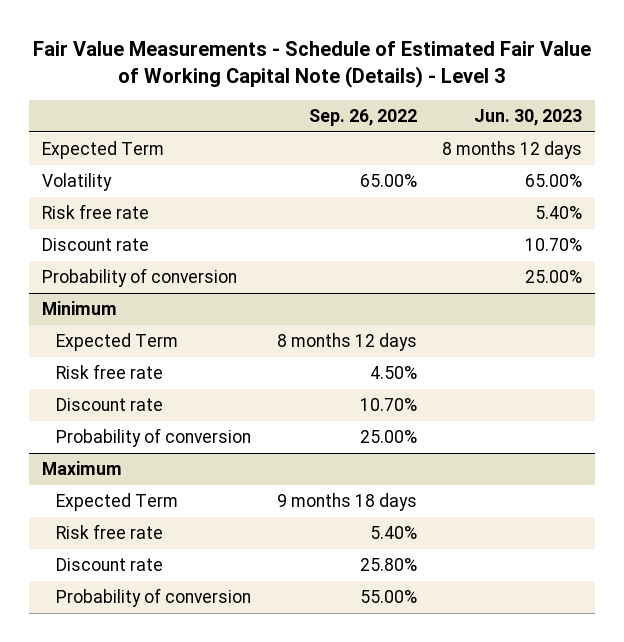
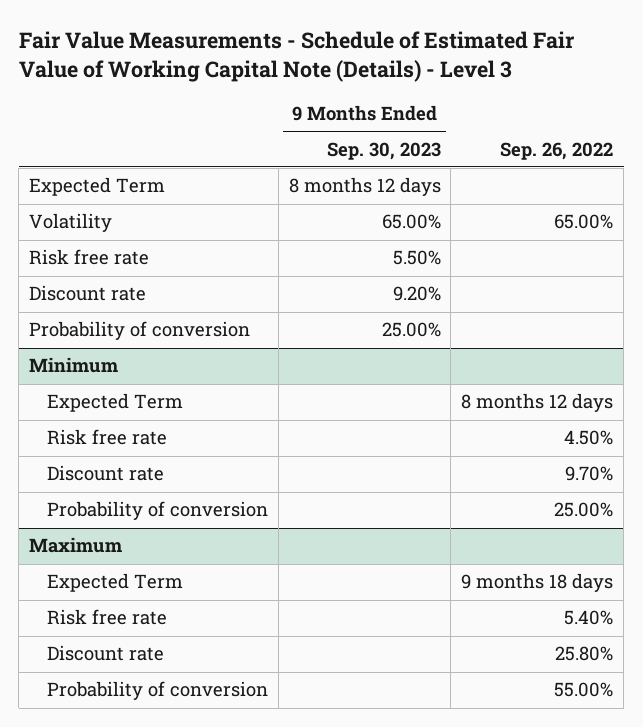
- | Sep. 26, 2022 | Jun. 30, 2023
+ | 9 Months Ended Sep. 30, 2023 | Sep. 26, 2022
@ Minimum
- Discount rate | 10.70% |
+ Discount rate | | 9.70%

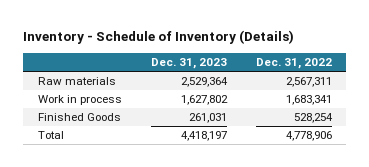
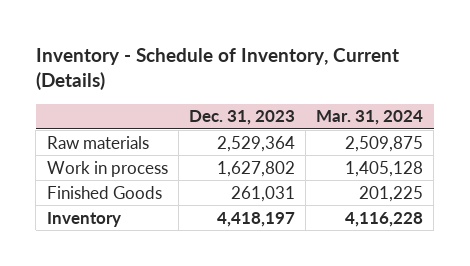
- Inventory - Schedule of Inventory (Details)
+ Inventory - Schedule of Inventory, Current (Details)
- | Dec. 31, 2023 | Dec. 31, 2022
+ | Dec. 31, 2023 | Mar. 31, 2024
- Total | 4,418,197 | 4,778,906
+ Inventory | 4,418,197 | 4,116,228

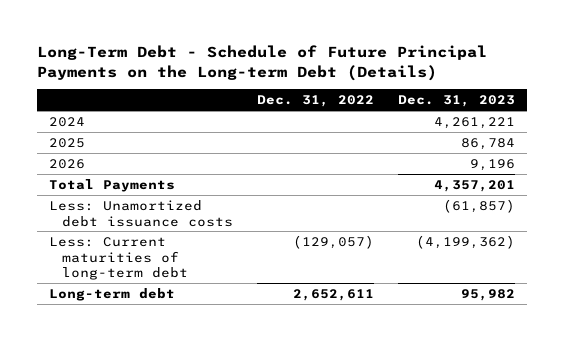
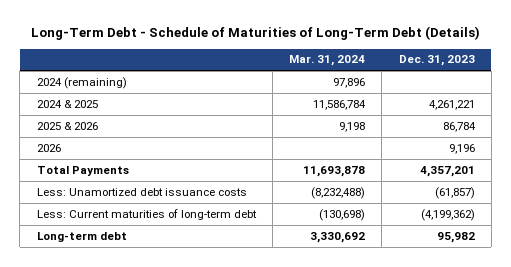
- Long-Term Debt - Schedule of Future Principal Payments on the Long-term Debt (Details)
+ Long-Term Debt - Schedule of Maturities of Long-Term Debt (Details)
- | Dec. 31, 2022 | Dec. 31, 2023
+ | Mar. 31, 2024 | Dec. 31, 2023
- 2024 | | 4,261,221
- 2025 | | 86,784
+ 2024 (remaining) | 97,896 |
+ 2024 & 2025 | 11,586,784 | 4,261,221
+ 2025 & 2026 | 9,198 | 86,784

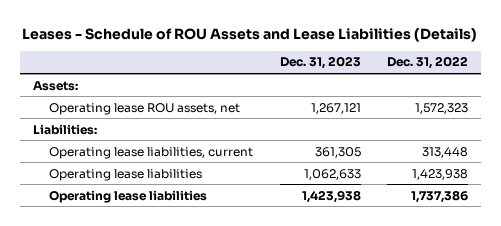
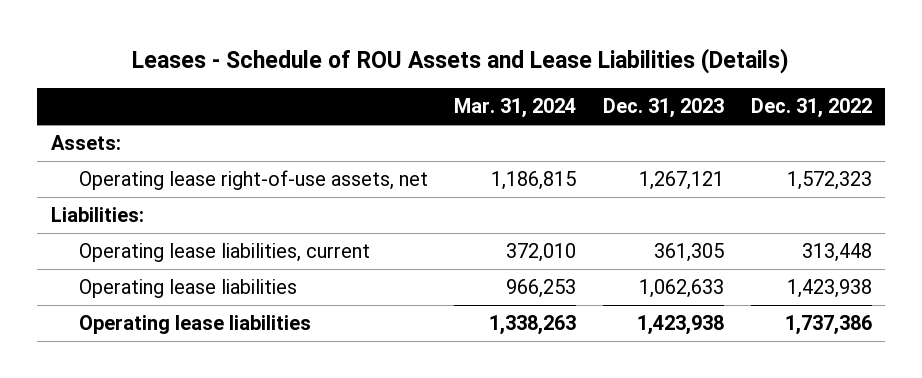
- | Dec. 31, 2023 | Dec. 31, 2022
+ | Mar. 31, 2024 | Dec. 31, 2023 | Dec. 31, 2022
- Operating lease ROU assets, net | 1,267,121 | 1,572,323
+ Operating lease right-of-use assets, net | 1,186,815 | 1,267,121 | 1,572,323

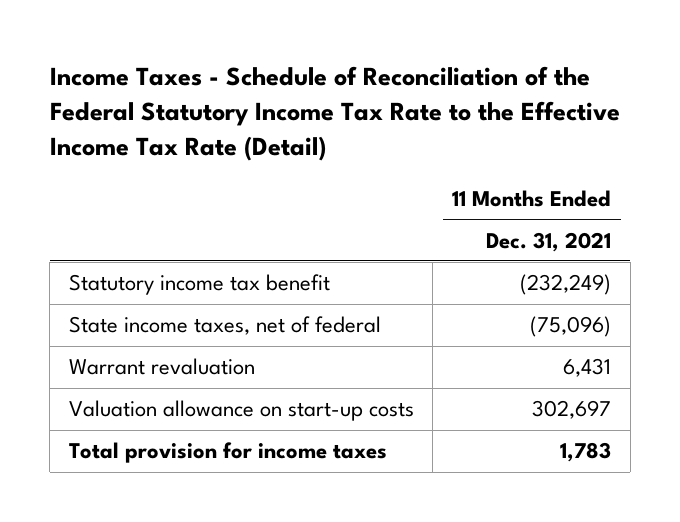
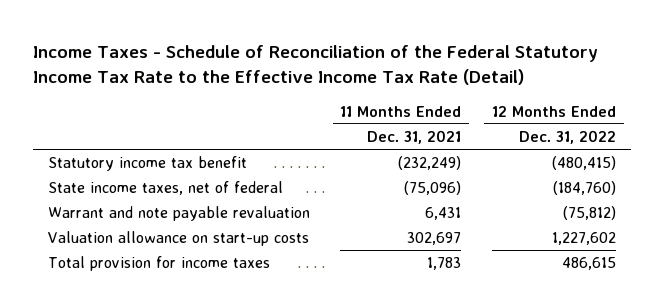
- | 11 Months Ended Dec. 31, 2021
+ | 11 Months Ended Dec. 31, 2021 | 12 Months Ended Dec. 31, 2022
- Warrant revaluation | 6,431
+ Warrant and note payable revaluation | 6,431 | (75,812)

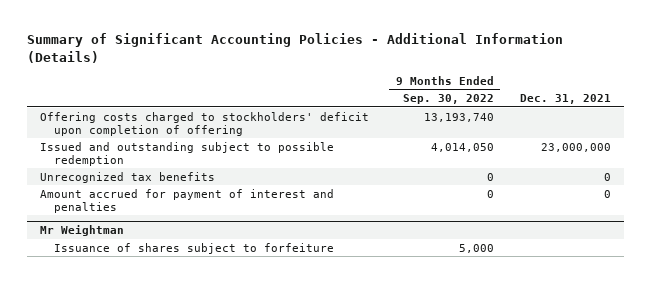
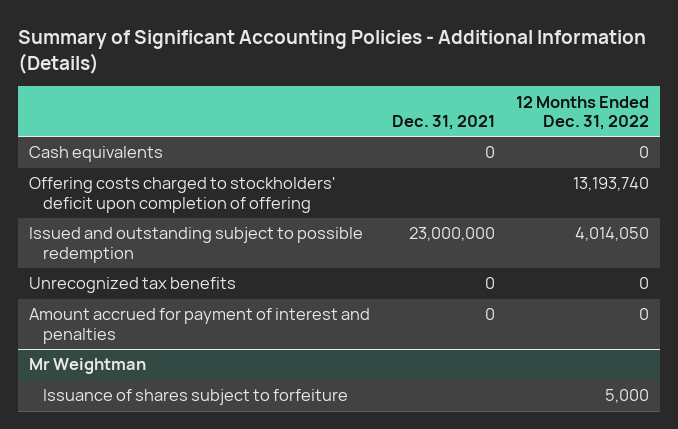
- | 9 Months Ended Sep. 30, 2022 | Dec. 31, 2021
+ | Dec. 31, 2021 | 12 Months Ended Dec. 31, 2022
+ Cash equivalents | 0 | 0

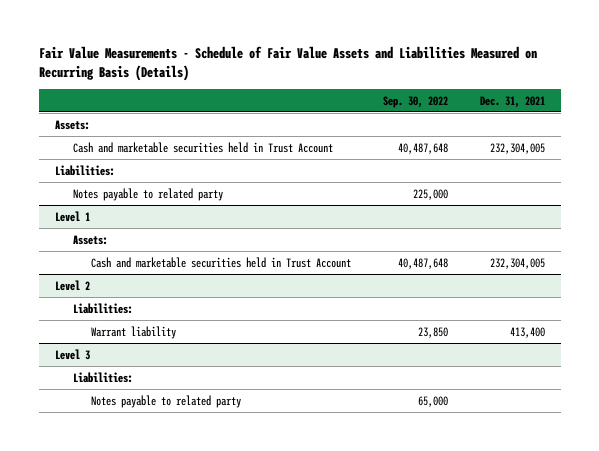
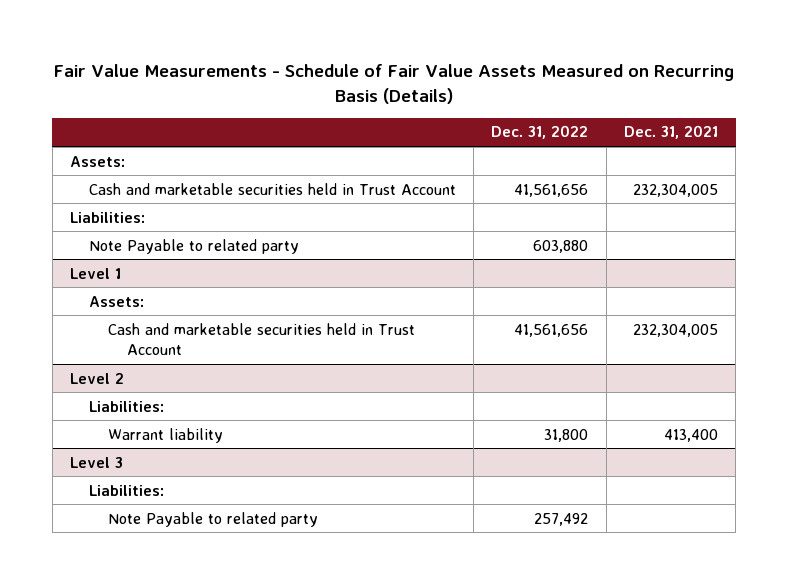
- Fair Value Measurements - Schedule of Fair Value Assets and Liabilities Measured on Recurring Basis (Details)
+ Fair Value Measurements - Schedule of Fair Value Assets Measured on Recurring Basis (Details)
- | Sep. 30, 2022 | Dec. 31, 2021
+ | Dec. 31, 2022 | Dec. 31, 2021
- Notes payable to related party | 225,000 |
+ Note Payable to related party | 603,880 |
@ Level 3
- Notes payable to related party | 65,000 |
+ Note Payable to related party | 257,492 |

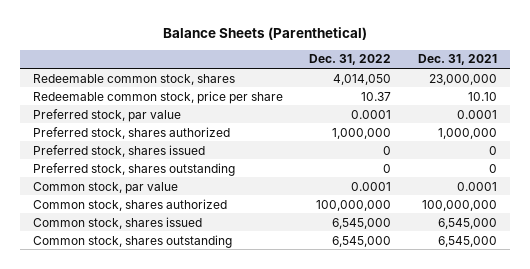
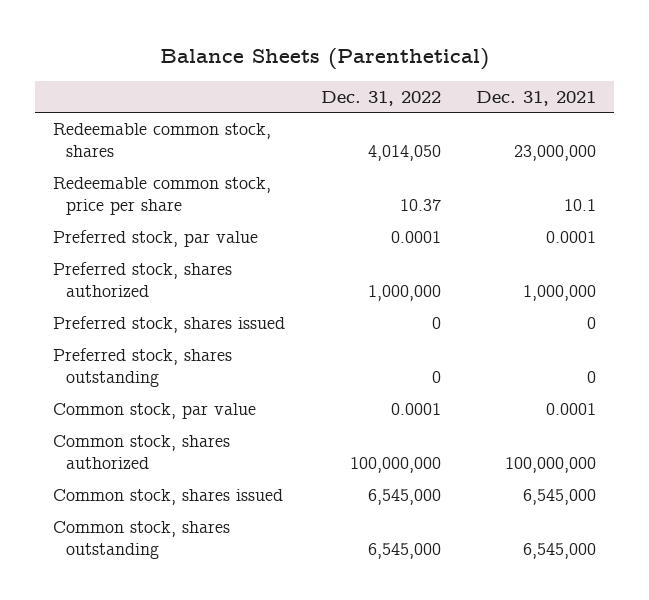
- Redeemable common stock, price per share | 10.37 | 10.10
+ Redeemable common stock, price per share | 10.37 | 10.1

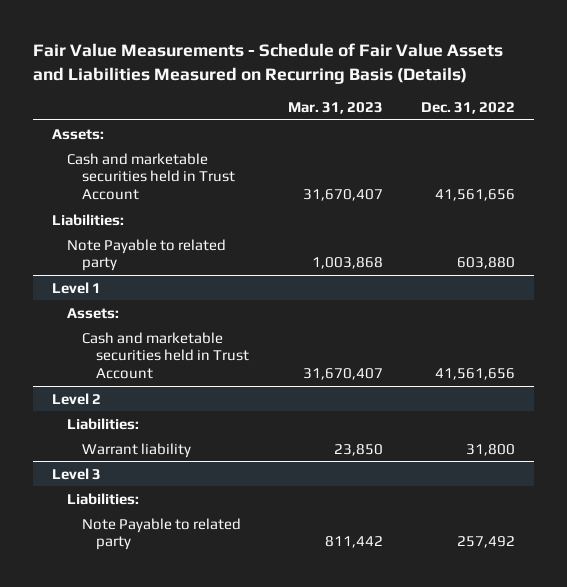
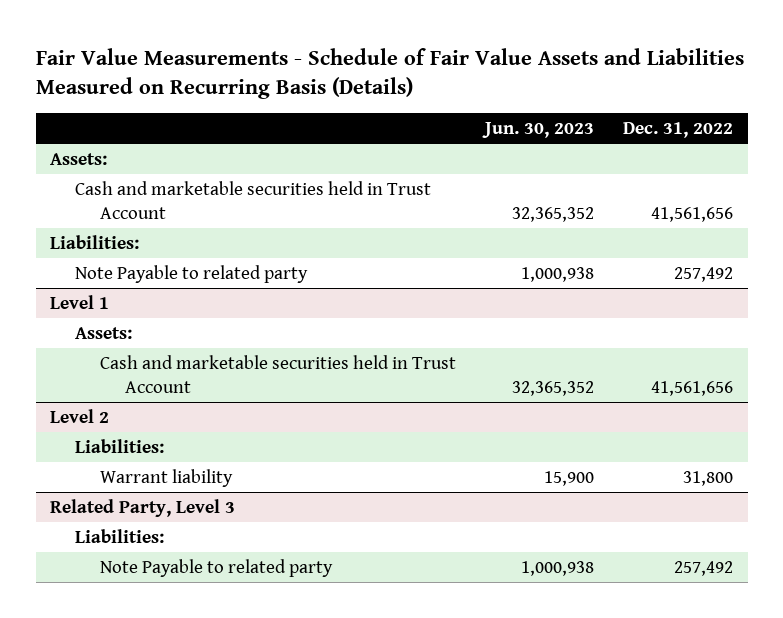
- | Mar. 31, 2023 | Dec. 31, 2022
+ | Jun. 30, 2023 | Dec. 31, 2022
- Note Payable to related party | 1,003,868 | 603,880
+ Note Payable to related party | 1,000,938 | 257,492
- Level 3
+ Related Party, Level 3

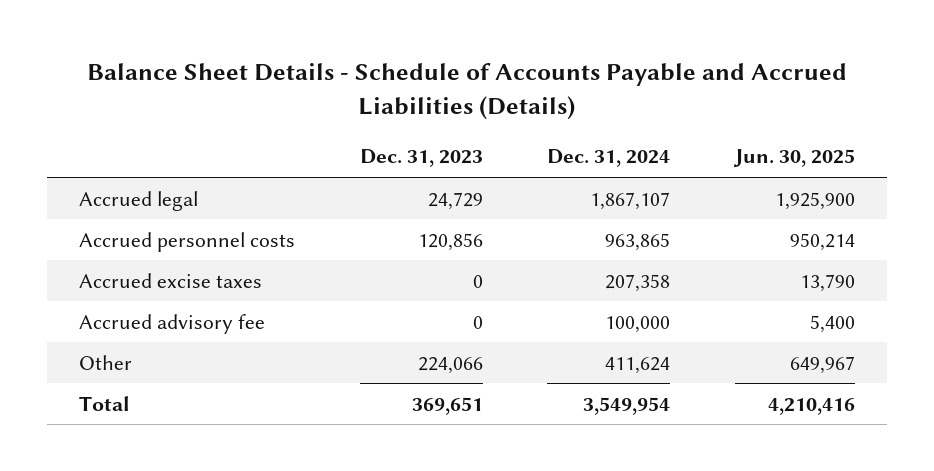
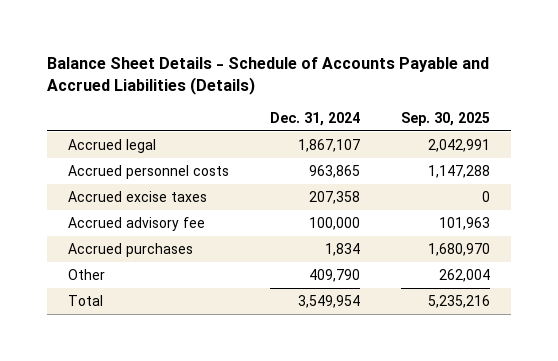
- | Dec. 31, 2023 | Dec. 31, 2024 | Jun. 30, 2025
+ | Dec. 31, 2024 | Sep. 30, 2025
- Other | 224,066 | 411,624 | 649,967
+ Accrued purchases | 1,834 | 1,680,970
+ Other | 409,790 | 262,004

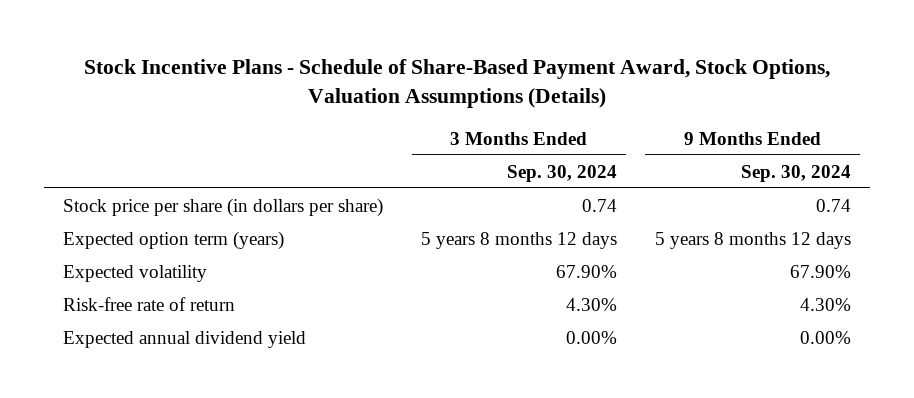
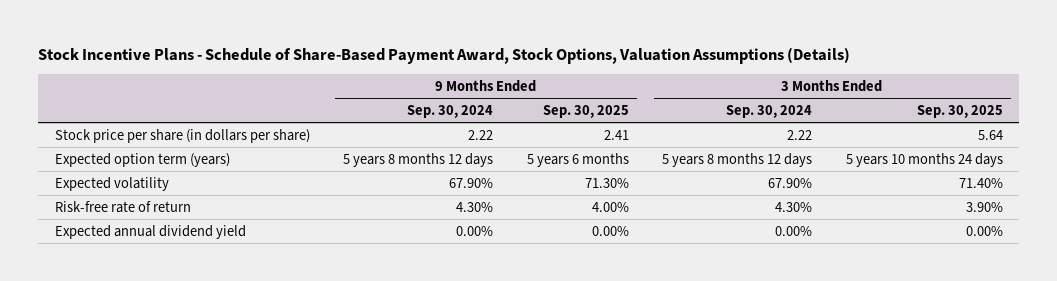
- | 3 Months Ended Sep. 30, 2024 | 9 Months Ended Sep. 30, 2024
+ | 9 Months Ended Sep. 30, 2024 | 9 Months Ended Sep. 30, 2025 | 3 Months Ended Sep. 30, 2024 | 3 Months Ended Sep. 30, 2025
- Stock price per share (in dollars per share) | 0.74 | 0.74
+ Stock price per share (in dollars per share) | 2.22 | 2.41 | 2.22 | 5.64

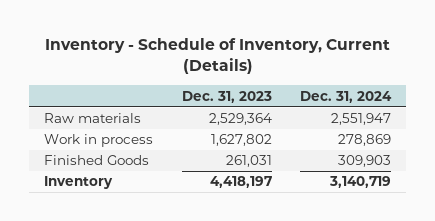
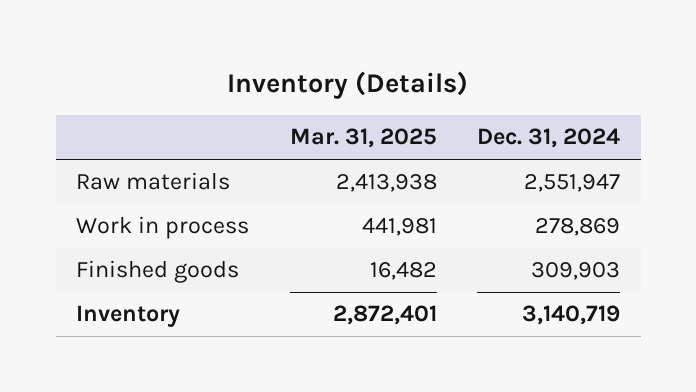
- Inventory - Schedule of Inventory, Current (Details)
+ Inventory (Details)
- | Dec. 31, 2023 | Dec. 31, 2024
+ | Mar. 31, 2025 | Dec. 31, 2024
- Finished Goods | 261,031 | 309,903
+ Finished goods | 16,482 | 309,903

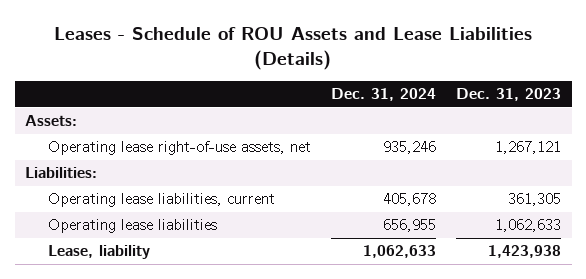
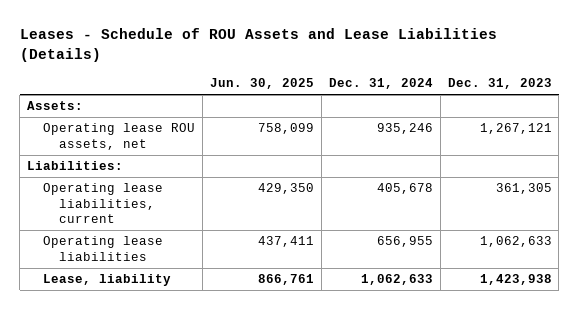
- | Dec. 31, 2024 | Dec. 31, 2023
+ | Jun. 30, 2025 | Dec. 31, 2024 | Dec. 31, 2023
- Operating lease right-of-use assets, net | 935,246 | 1,267,121
+ Operating lease ROU assets, net | 758,099 | 935,246 | 1,267,121

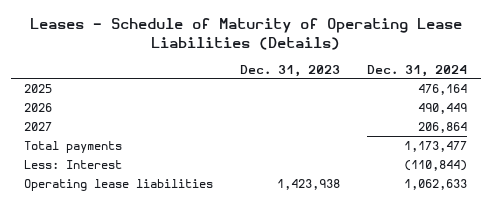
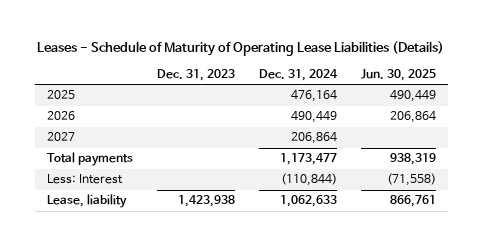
- | Dec. 31, 2023 | Dec. 31, 2024
+ | Dec. 31, 2023 | Dec. 31, 2024 | Jun. 30, 2025
- Operating lease liabilities | 1,423,938 | 1,062,633
+ Lease, liability | 1,423,938 | 1,062,633 | 866,761

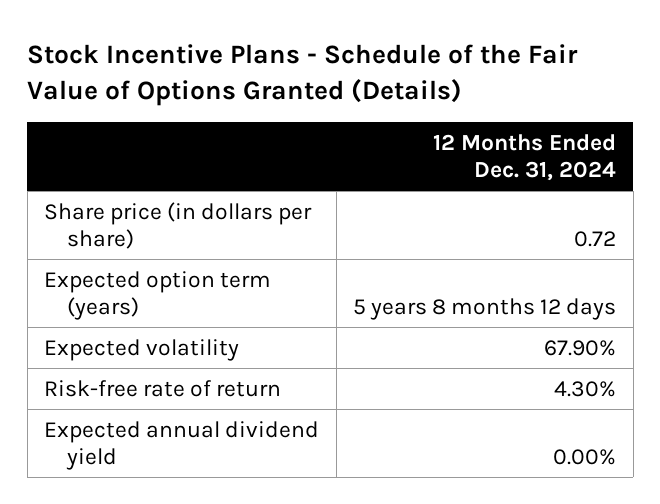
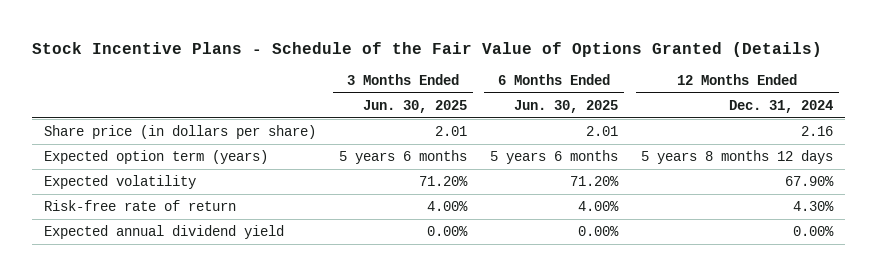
- | 12 Months Ended Dec. 31, 2024
+ | 3 Months Ended Jun. 30, 2025 | 6 Months Ended Jun. 30, 2025 | 12 Months Ended Dec. 31, 2024
- Share price (in dollars per share) | 0.72
+ Share price (in dollars per share) | 2.01 | 2.01 | 2.16

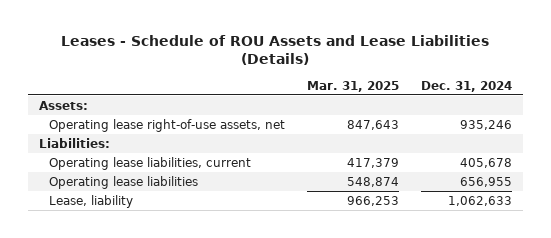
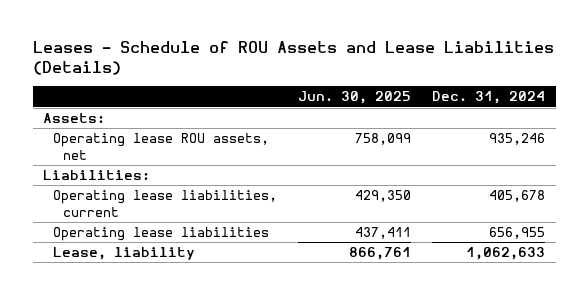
- | Mar. 31, 2025 | Dec. 31, 2024
+ | Jun. 30, 2025 | Dec. 31, 2024
- Operating lease right-of-use assets, net | 847,643 | 935,246
+ Operating lease ROU assets, net | 758,099 | 935,246

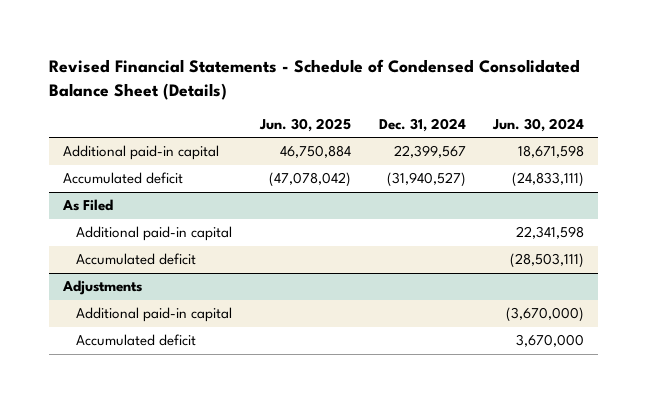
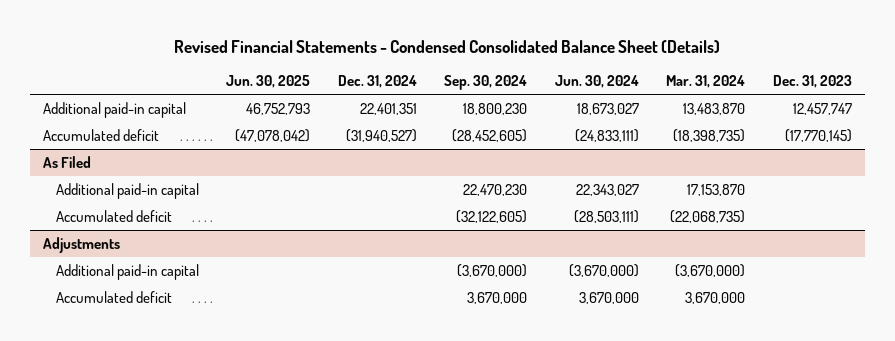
- Revised Financial Statements - Schedule of Condensed Consolidated Balance Sheet (Details)
+ Revised Financial Statements - Condensed Consolidated Balance Sheet (Details)
- | Jun. 30, 2025 | Dec. 31, 2024 | Jun. 30, 2024
+ | Jun. 30, 2025 | Dec. 31, 2024 | Sep. 30, 2024 | Jun. 30, 2024 | Mar. 31, 2024 | Dec. 31, 2023
- Additional paid-in capital | 46,750,884 | 22,399,567 | 18,671,598
+ Additional paid-in capital | 46,752,793 | 22,401,351 | 18,800,230 | 18,673,027 | 13,483,870 | 12,457,747
@ As Filed
- Additional paid-in capital | | | 22,341,598
+ Additional paid-in capital | | | 22,470,230 | 22,343,027 | 17,153,870 |

